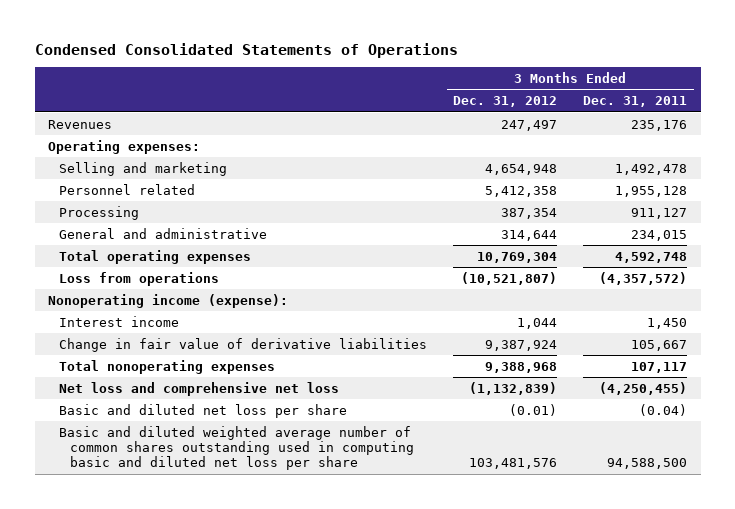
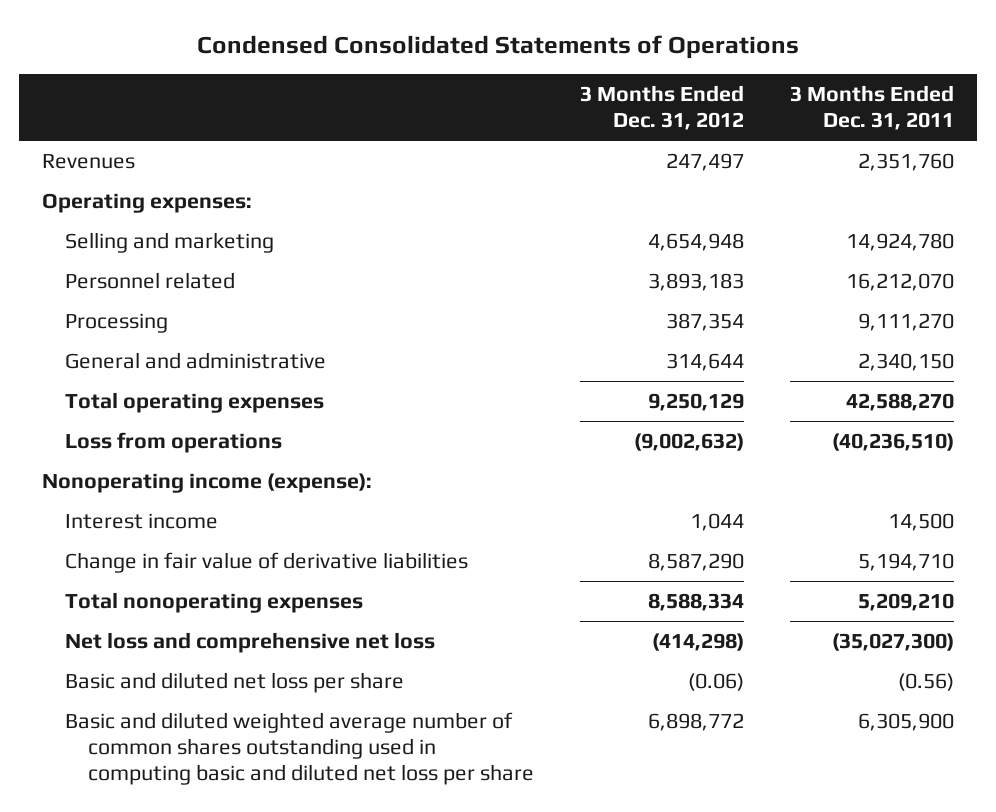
- Revenues | 247,497 | 235,176
+ Revenues | 247,497 | 2,351,760
- Selling and marketing | 4,654,948 | 1,492,478
- Personnel related | 5,412,358 | 1,955,128
- Processing | 387,354 | 911,127
- General and administrative | 314,644 | 234,015
- Total operating expenses | 10,769,304 | 4,592,748
- Loss from operations | (10,521,807) | (4,357,572)
+ Selling and marketing | 4,654,948 | 14,924,780
+ Personnel related | 3,893,183 | 16,212,070
+ Processing | 387,354 | 9,111,270
+ General and administrative | 314,644 | 2,340,150
+ Total operating expenses | 9,250,129 | 42,588,270
+ Loss from operations | (9,002,632) | (40,236,510)
- Interest income | 1,044 | 1,450
- Change in fair value of derivative liabilities | 9,387,924 | 105,667
- Total nonoperating expenses | 9,388,968 | 107,117
- Net loss and comprehensive net loss | (1,132,839) | (4,250,455)
- Basic and diluted net loss per share | (0.01) | (0.04)
- Basic and diluted weighted average number of common shares outstanding used in computing basic and diluted net loss per share | 103,481,576 | 94,588,500
+ Interest income | 1,044 | 14,500
+ Change in fair value of derivative liabilities | 8,587,290 | 5,194,710
+ Total nonoperating expenses | 8,588,334 | 5,209,210
+ Net loss and comprehensive net loss | (414,298) | (35,027,300)
+ Basic and diluted net loss per share | (0.06) | (0.56)
+ Basic and diluted weighted average number of common shares outstanding used in computing basic and diluted net loss per share | 6,898,772 | 6,305,900

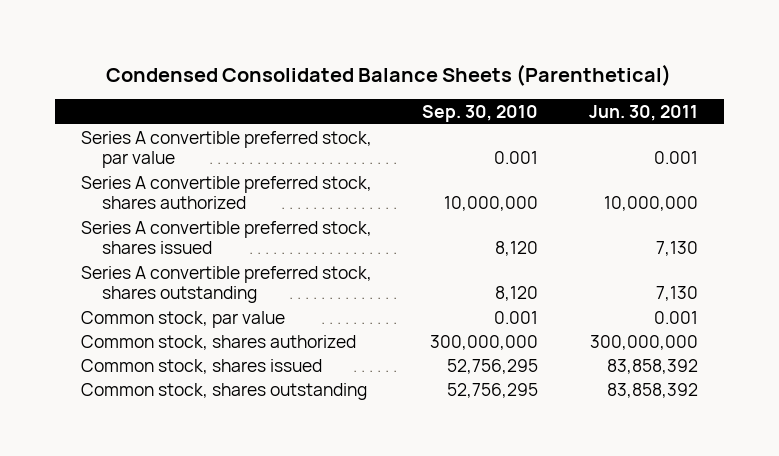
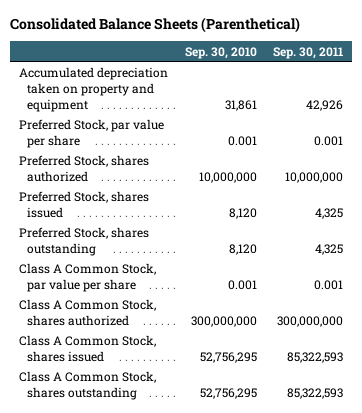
- Condensed Consolidated Balance Sheets (Parenthetical)
+ Consolidated Balance Sheets (Parenthetical)
- | Sep. 30, 2010 | Jun. 30, 2011
+ | Sep. 30, 2010 | Sep. 30, 2011
- Series A convertible preferred stock, par value | 0.001 | 0.001
- Series A convertible preferred stock, shares authorized | 10,000,000 | 10,000,000
- Series A convertible preferred stock, shares issued | 8,120 | 7,130
- Series A convertible preferred stock, shares outstanding | 8,120 | 7,130
- Common stock, par value | 0.001 | 0.001
- Common stock, shares authorized | 300,000,000 | 300,000,000
- Common stock, shares issued | 52,756,295 | 83,858,392
- Common stock, shares outstanding | 52,756,295 | 83,858,392
+ Accumulated depreciation taken on property and equipment | 31,861 | 42,926
+ Preferred Stock, par value per share | 0.001 | 0.001
+ Preferred Stock, shares authorized | 10,000,000 | 10,000,000
+ Preferred Stock, shares issued | 8,120 | 4,325
+ Preferred Stock, shares outstanding | 8,120 | 4,325
+ Class A Common Stock, par value per share | 0.001 | 0.001
+ Class A Common Stock, shares authorized | 300,000,000 | 300,000,000
+ Class A Common Stock, shares issued | 52,756,295 | 85,322,593
+ Class A Common Stock, shares outstanding | 52,756,295 | 85,322,593

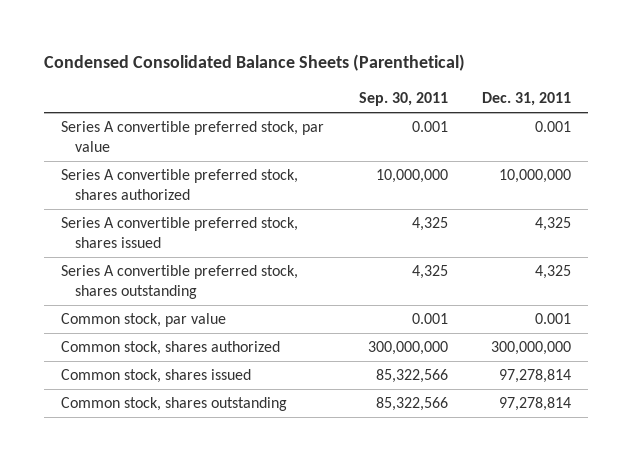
- Consolidated Balance Sheets (Parenthetical)
+ Condensed Consolidated Balance Sheets (Parenthetical)
- | Sep. 30, 2010 | Sep. 30, 2011
+ | Sep. 30, 2011 | Dec. 31, 2011
- Accumulated depreciation taken on property and equipment | 31,861 | 42,926
- Preferred Stock, par value per share | 0.001 | 0.001
- Preferred Stock, shares authorized | 10,000,000 | 10,000,000
- Preferred Stock, shares issued | 8,120 | 4,325
- Preferred Stock, shares outstanding | 8,120 | 4,325
- Class A Common Stock, par value per share | 0.001 | 0.001
- Class A Common Stock, shares authorized | 300,000,000 | 300,000,000
- Class A Common Stock, shares issued | 52,756,295 | 85,322,593
- Class A Common Stock, shares outstanding | 52,756,295 | 85,322,593
+ Series A convertible preferred stock, par value | 0.001 | 0.001
+ Series A convertible preferred stock, shares authorized | 10,000,000 | 10,000,000
+ Series A convertible preferred stock, shares issued | 4,325 | 4,325
+ Series A convertible preferred stock, shares outstanding | 4,325 | 4,325
+ Common stock, par value | 0.001 | 0.001
+ Common stock, shares authorized | 300,000,000 | 300,000,000
+ Common stock, shares issued | 85,322,566 | 97,278,814
+ Common stock, shares outstanding | 85,322,566 | 97,278,814

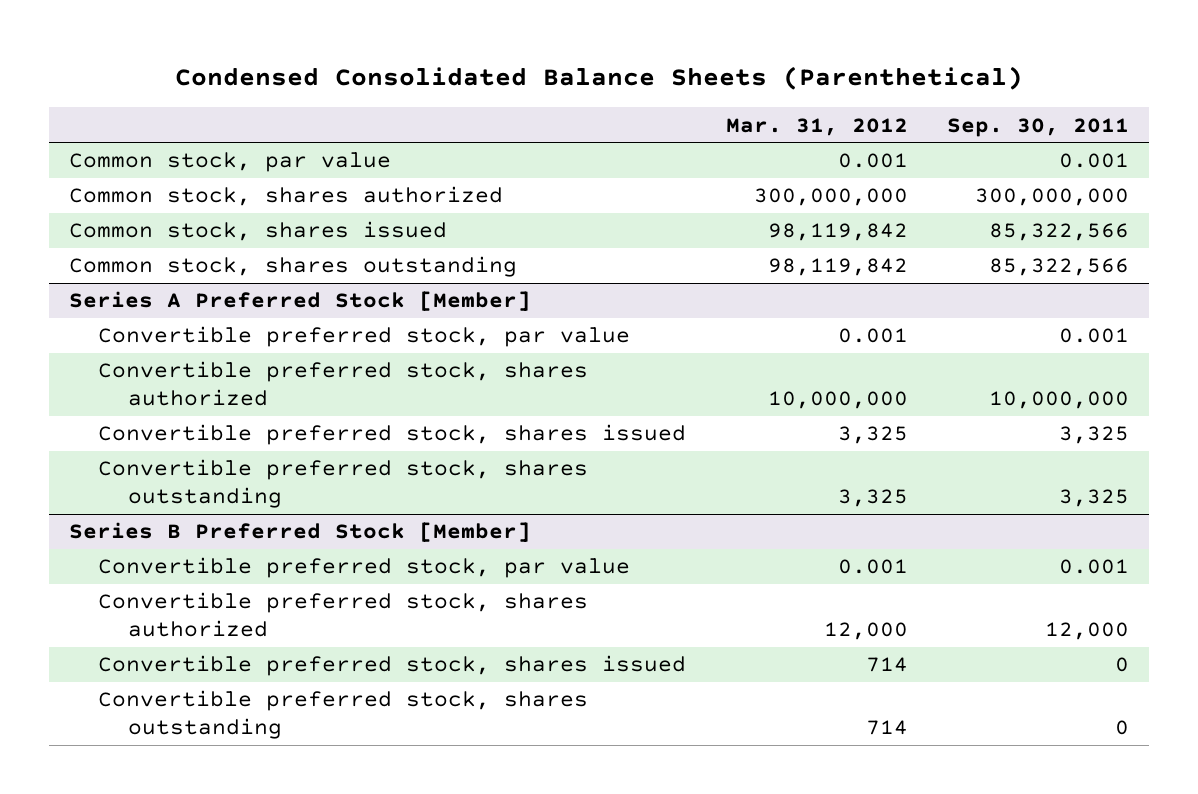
- | Sep. 30, 2011 | Dec. 31, 2011
+ | Mar. 31, 2012 | Sep. 30, 2011
- Series A convertible preferred stock, par value | 0.001 | 0.001
- Series A convertible preferred stock, shares authorized | 10,000,000 | 10,000,000
- Series A convertible preferred stock, shares issued | 4,325 | 4,325
- Series A convertible preferred stock, shares outstanding | 4,325 | 4,325
+ Series A Preferred Stock [Member]
+ Convertible preferred stock, par value | 0.001 | 0.001
+ Convertible preferred stock, shares authorized | 10,000,000 | 10,000,000
+ Convertible preferred stock, shares issued | 3,325 | 3,325
+ Convertible preferred stock, shares outstanding | 3,325 | 3,325
+ Series B Preferred Stock [Member]
+ Convertible preferred stock, par value | 0.001 | 0.001
+ Convertible preferred stock, shares authorized | 12,000 | 12,000
+ Convertible preferred stock, shares issued | 714 | 0
+ Convertible preferred stock, shares outstanding | 714 | 0

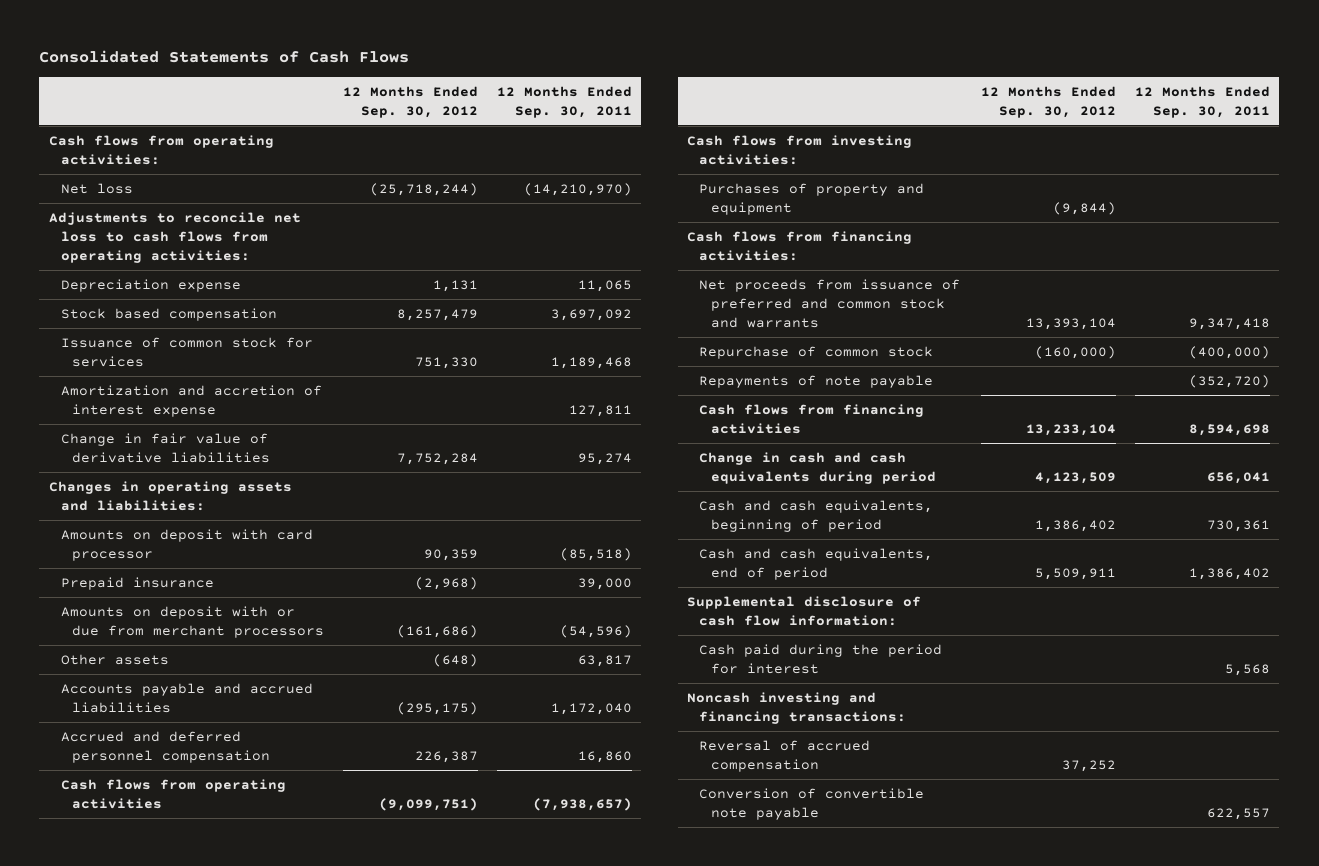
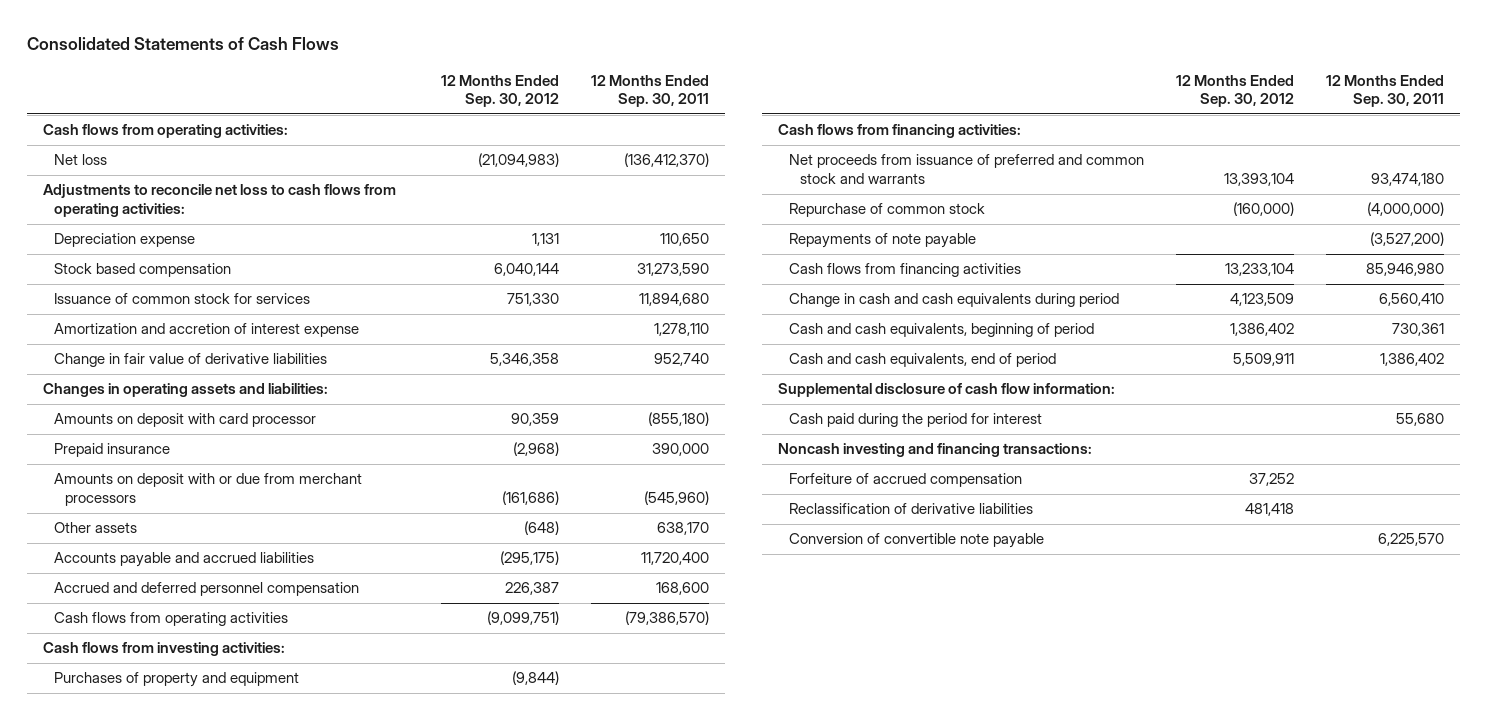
- Net loss | (25,718,244) | (14,210,970)
+ Net loss | (21,094,983) | (136,412,370)
- Depreciation expense | 1,131 | 11,065
- Stock based compensation | 8,257,479 | 3,697,092
- Issuance of common stock for services | 751,330 | 1,189,468
- Amortization and accretion of interest expense | | 127,811
- Change in fair value of derivative liabilities | 7,752,284 | 95,274
+ Depreciation expense | 1,131 | 110,650
+ Stock based compensation | 6,040,144 | 31,273,590
+ Issuance of common stock for services | 751,330 | 11,894,680
+ Amortization and accretion of interest expense | | 1,278,110
+ Change in fair value of derivative liabilities | 5,346,358 | 952,740
- Amounts on deposit with card processor | 90,359 | (85,518)
- Prepaid insurance | (2,968) | 39,000
- Amounts on deposit with or due from merchant processors | (161,686) | (54,596)
- Other assets | (648) | 63,817
- Accounts payable and accrued liabilities | (295,175) | 1,172,040
- Accrued and deferred personnel compensation | 226,387 | 16,860
- Cash flows from operating activities | (9,099,751) | (7,938,657)
+ Amounts on deposit with card processor | 90,359 | (855,180)
+ Prepaid insurance | (2,968) | 390,000
+ Amounts on deposit with or due from merchant processors | (161,686) | (545,960)
+ Other assets | (648) | 638,170
+ Accounts payable and accrued liabilities | (295,175) | 11,720,400
+ Accrued and deferred personnel compensation | 226,387 | 168,600
+ Cash flows from operating activities | (9,099,751) | (79,386,570)
- Net proceeds from issuance of preferred and common stock and warrants | 13,393,104 | 9,347,418
- Repurchase of common stock | (160,000) | (400,000)
- Repayments of note payable | | (352,720)
- Cash flows from financing activities | 13,233,104 | 8,594,698
- Change in cash and cash equivalents during period | 4,123,509 | 656,041
+ Net proceeds from issuance of preferred and common stock and warrants | 13,393,104 | 93,474,180
+ Repurchase of common stock | (160,000) | (4,000,000)
+ Repayments of note payable | | (3,527,200)
+ Cash flows from financing activities | 13,233,104 | 85,946,980
+ Change in cash and cash equivalents during period | 4,123,509 | 6,560,410
- Cash paid during the period for interest | | 5,568
+ Cash paid during the period for interest | | 55,680
- Reversal of accrued compensation | 37,252 |
- Conversion of convertible note payable | | 622,557
+ Forfeiture of accrued compensation | 37,252 |
+ Reclassification of derivative liabilities | 481,418 |
+ Conversion of convertible note payable | | 6,225,570

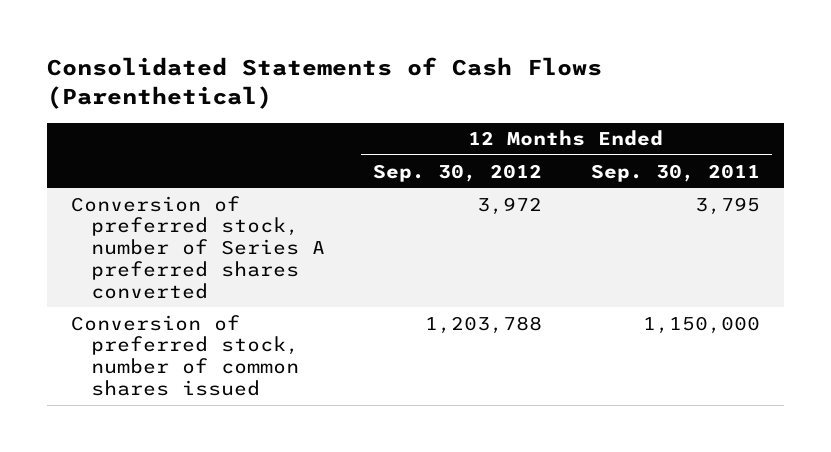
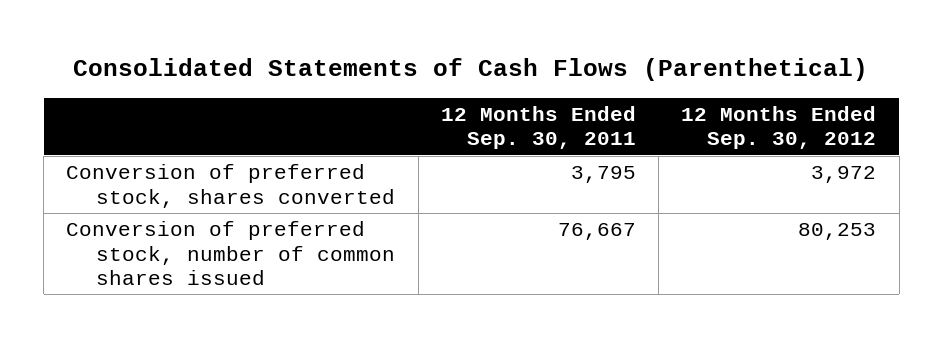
- | 12 Months Ended Sep. 30, 2012 | 12 Months Ended Sep. 30, 2011
+ | 12 Months Ended Sep. 30, 2011 | 12 Months Ended Sep. 30, 2012
- Conversion of preferred stock, number of Series A preferred shares converted | 3,972 | 3,795
- Conversion of preferred stock, number of common shares issued | 1,203,788 | 1,150,000
+ Conversion of preferred stock, shares converted | 3,795 | 3,972
+ Conversion of preferred stock, number of common shares issued | 76,667 | 80,253

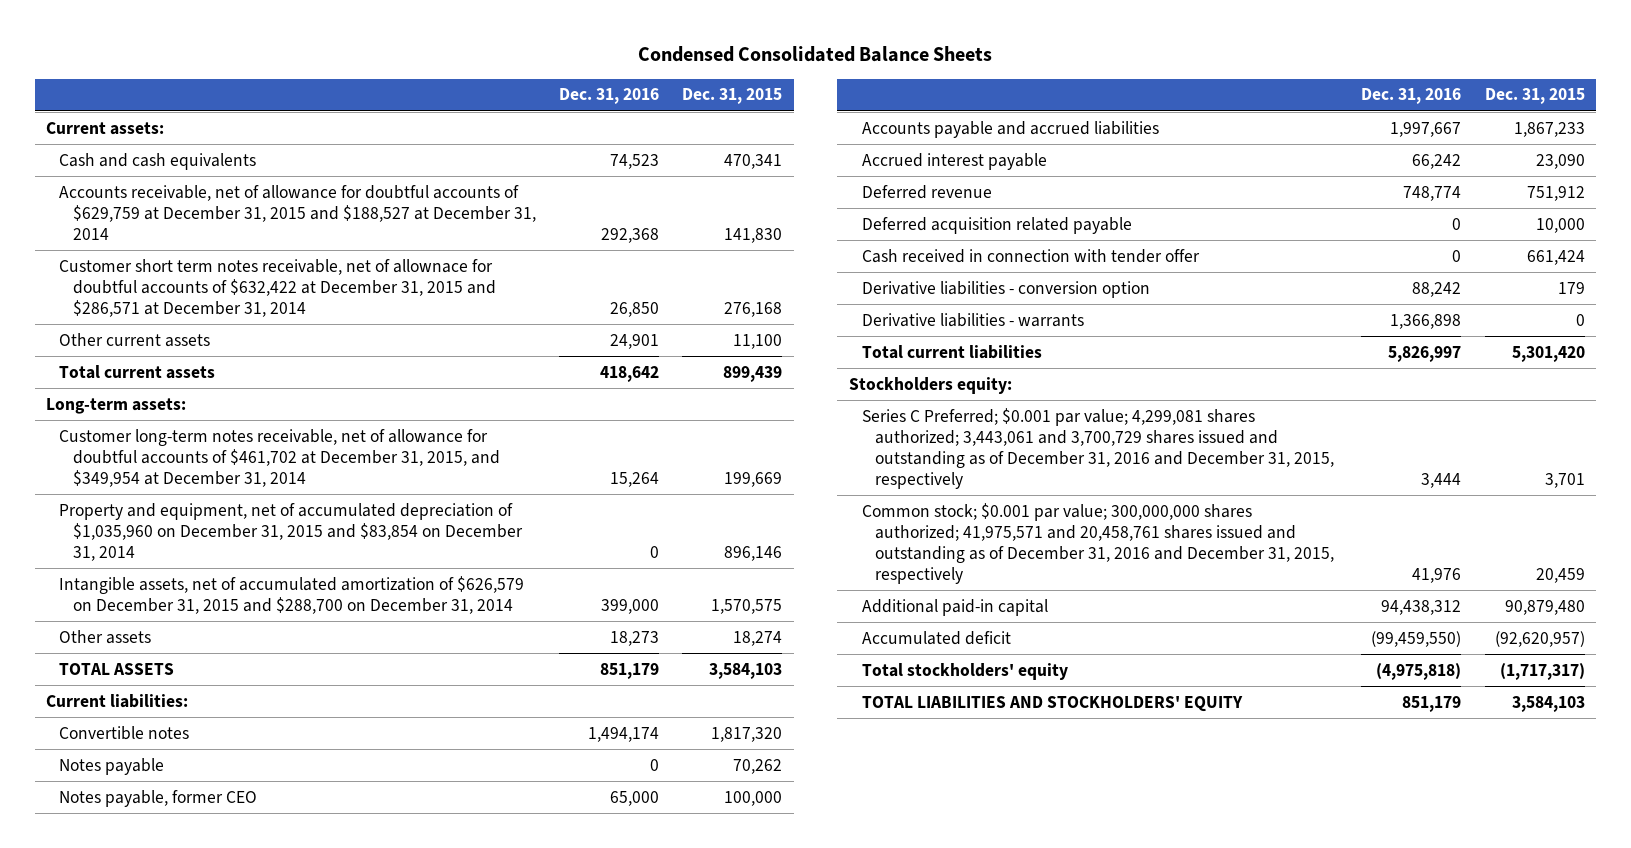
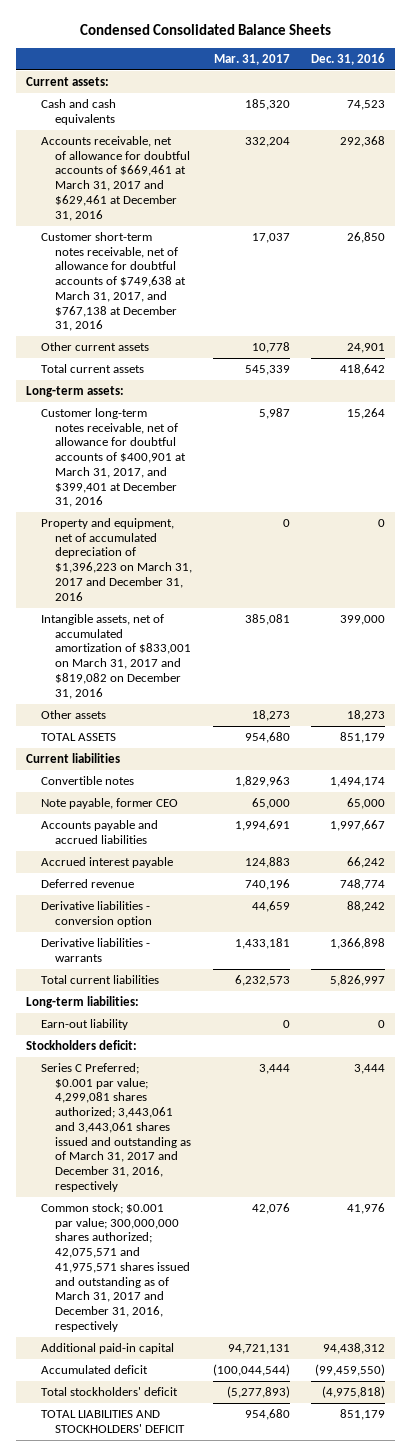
- | Dec. 31, 2016 | Dec. 31, 2015
+ | Mar. 31, 2017 | Dec. 31, 2016
- Accounts receivable, net of allowance for doubtful accounts of $629,759 at December 31, 2015 and $188,527 at December 31, 2014 | 292,368 | 141,830
- Customer short term notes receivable, net of allownace for doubtful accounts of $632,422 at December 31, 2015 and $286,571 at December 31, 2014 | 26,850 | 276,168
+ Accounts receivable, net of allowance for doubtful accounts of $669,461 at March 31, 2017 and $629,461 at December 31, 2016 | 332,204 | 292,368
+ Customer short-term notes receivable, net of allowance for doubtful accounts of $749,638 at March 31, 2017, and $767,138 at December 31, 2016 | 17,037 | 26,850
- Customer long-term notes receivable, net of allowance for doubtful accounts of $461,702 at December 31, 2015, and $349,954 at December 31, 2014 | 15,264 | 199,669
- Property and equipment, net of accumulated depreciation of $1,035,960 on December 31, 2015 and $83,854 on December 31, 2014 | 0 | 896,146
- Intangible assets, net of accumulated amortization of $626,579 on December 31, 2015 and $288,700 on December 31, 2014 | 399,000 | 1,570,575
+ Customer long-term notes receivable, net of allowance for doubtful accounts of $400,901 at March 31, 2017, and $399,401 at December 31, 2016 | 5,987 | 15,264
+ Property and equipment, net of accumulated depreciation of $1,396,223 on March 31, 2017 and December 31, 2016 | 0 | 0
+ Intangible assets, net of accumulated amortization of $833,001 on March 31, 2017 and $819,082 on December 31, 2016 | 385,081 | 399,000
- Current liabilities:
+ Current liabilities
- Notes payable | 0 | 70,262
- Notes payable, former CEO | 65,000 | 100,000
+ Note payable, former CEO | 65,000 | 65,000
- Deferred acquisition related payable | 0 | 10,000
- Cash received in connection with tender offer | 0 | 661,424
- Stockholders equity:
- Series C Preferred; $0.001 par value; 4,299,081 shares authorized; 3,443,061 and 3,700,729 shares issued and outstanding as of December 31, 2016 and December 31, 2015, respectively | 3,444 | 3,701
- Common stock; $0.001 par value; 300,000,000 shares authorized; 41,975,571 and 20,458,761 shares issued and outstanding as of December 31, 2016 and December 31, 2015, respectively | 41,976 | 20,459
+ Long-term liabilities:
+ Earn-out liability | 0 | 0
+ Stockholders deficit:
+ Series C Preferred; $0.001 par value; 4,299,081 shares authorized; 3,443,061 and 3,443,061 shares issued and outstanding as of March 31, 2017 and December 31, 2016, respectively | 3,444 | 3,444
+ Common stock; $0.001 par value; 300,000,000 shares authorized; 42,075,571 and 41,975,571 shares issued and outstanding as of March 31, 2017 and December 31, 2016, respectively | 42,076 | 41,976
- Total stockholders' equity | (4,975,818) | (1,717,317)
- TOTAL LIABILITIES AND STOCKHOLDERS' EQUITY | 851,179 | 3,584,103
+ Total stockholders' deficit | (5,277,893) | (4,975,818)
+ TOTAL LIABILITIES AND STOCKHOLDERS' DEFICIT | 954,680 | 851,179

